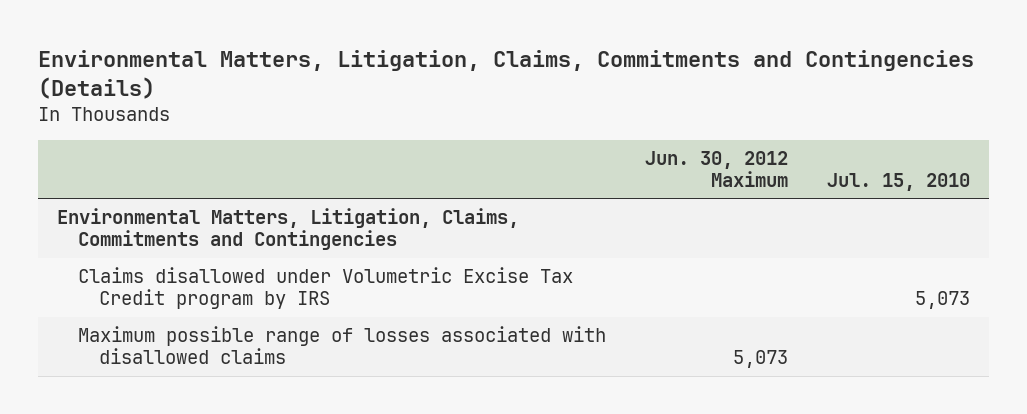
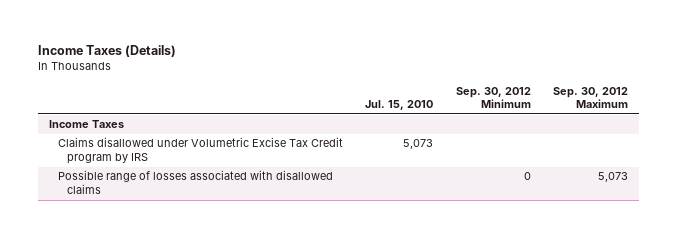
- Environmental Matters, Litigation, Claims, Commitments and Contingencies (Details)
+ Income Taxes (Details)
- | Jun. 30, 2012 Maximum | Jul. 15, 2010
+ | Jul. 15, 2010 | Sep. 30, 2012 Minimum | Sep. 30, 2012 Maximum
- Environmental Matters, Litigation, Claims, Commitments and Contingencies
+ Income Taxes
- Maximum possible range of losses associated with disallowed claims | 5,073 |
+ Possible range of losses associated with disallowed claims | | 0 | 5,073

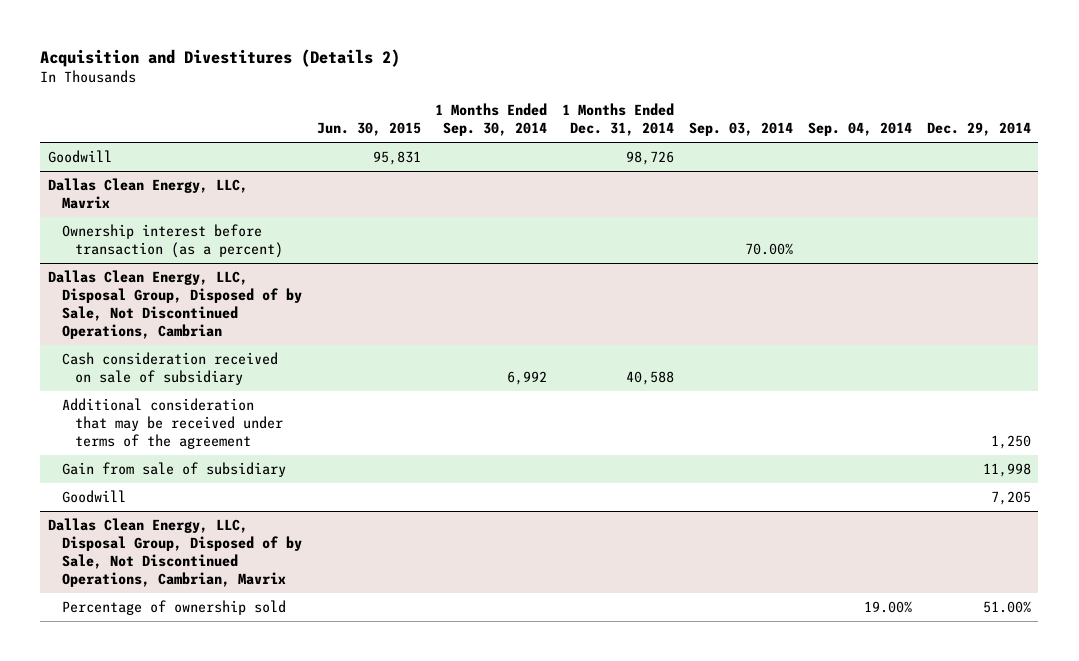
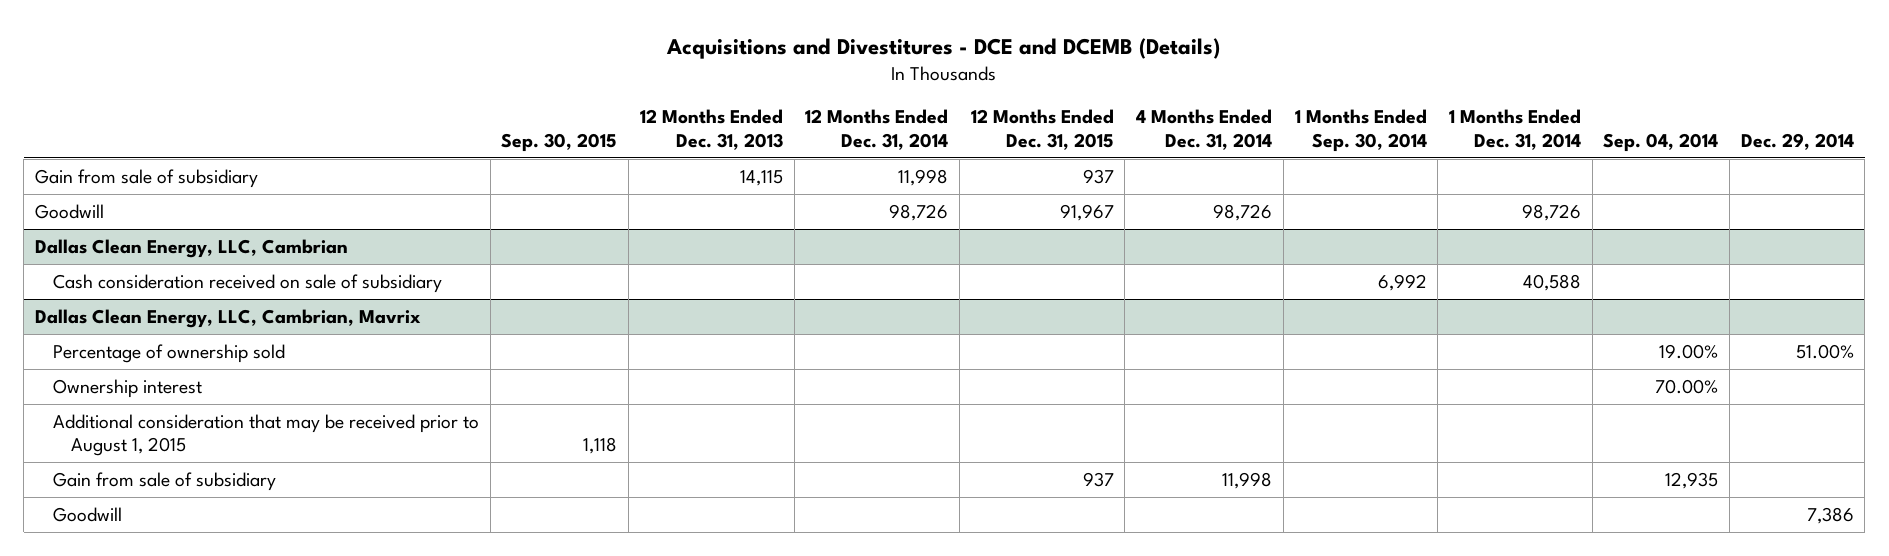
- Acquisition and Divestitures (Details 2)
+ Acquisitions and Divestitures - DCE and DCEMB (Details)
- | Jun. 30, 2015 | 1 Months Ended Sep. 30, 2014 | 1 Months Ended Dec. 31, 2014 | Sep. 03, 2014 | Sep. 04, 2014 | Dec. 29, 2014
+ | Sep. 30, 2015 | 12 Months Ended Dec. 31, 2013 | 12 Months Ended Dec. 31, 2014 | 12 Months Ended Dec. 31, 2015 | 4 Months Ended Dec. 31, 2014 | 1 Months Ended Sep. 30, 2014 | 1 Months Ended Dec. 31, 2014 | Sep. 04, 2014 | Dec. 29, 2014
+ Gain from sale of subsidiary | | 14,115 | 11,998 | 937 | | | | |
- Dallas Clean Energy, LLC, Mavrix
- Ownership interest before transaction (as a percent) | | | | 70.00% | |
- Dallas Clean Energy, LLC, Disposal Group, Disposed of by Sale, Not Discontinued Operations, Cambrian
+ Dallas Clean Energy, LLC, Cambrian
- Additional consideration that may be received under terms of the agreement | | | | | | 1,250
- Gain from sale of subsidiary | | | | | | 11,998
- Goodwill | | | | | | 7,205
- Dallas Clean Energy, LLC, Disposal Group, Disposed of by Sale, Not Discontinued Operations, Cambrian, Mavrix
+ Dallas Clean Energy, LLC, Cambrian, Mavrix
+ Ownership interest | | | | | | | | 70.00% |
+ Additional consideration that may be received prior to August 1, 2015 | 1,118 | | | | | | | |
+ Gain from sale of subsidiary | | | | 937 | 11,998 | | | 12,935 |
+ Goodwill | | | | | | | | | 7,386

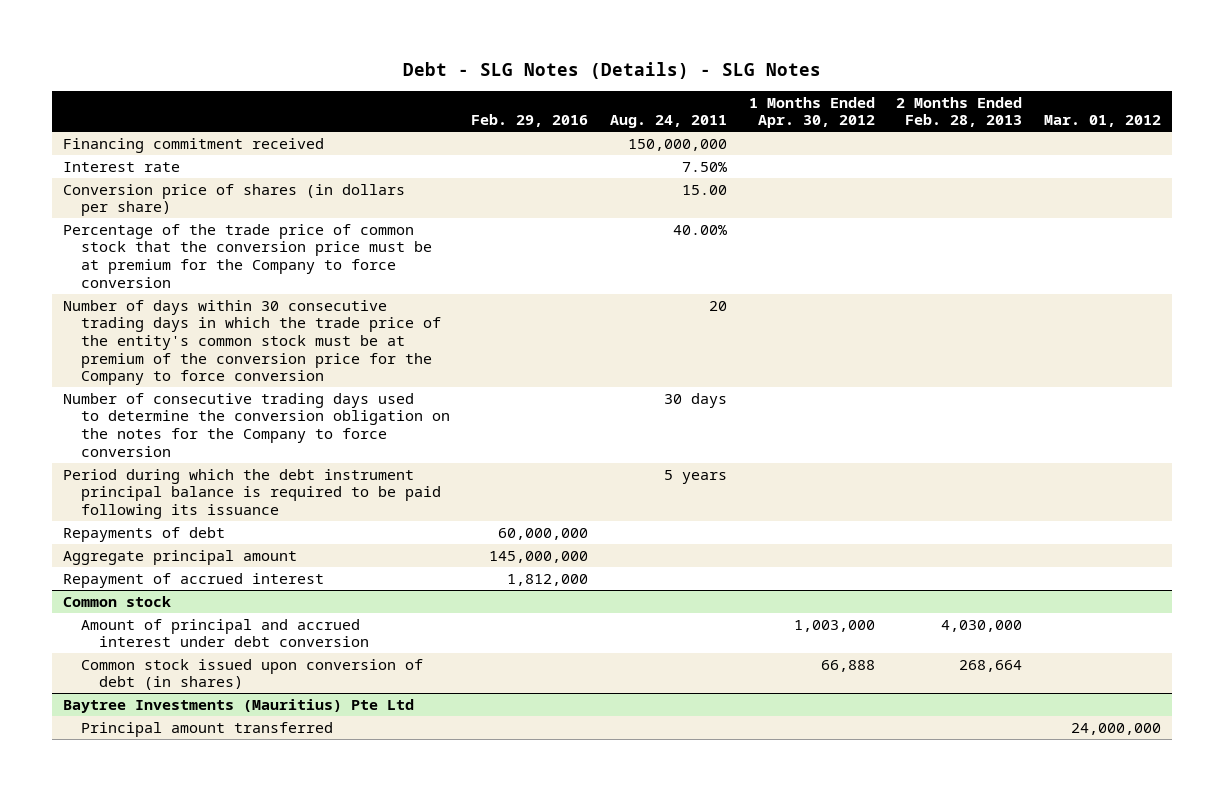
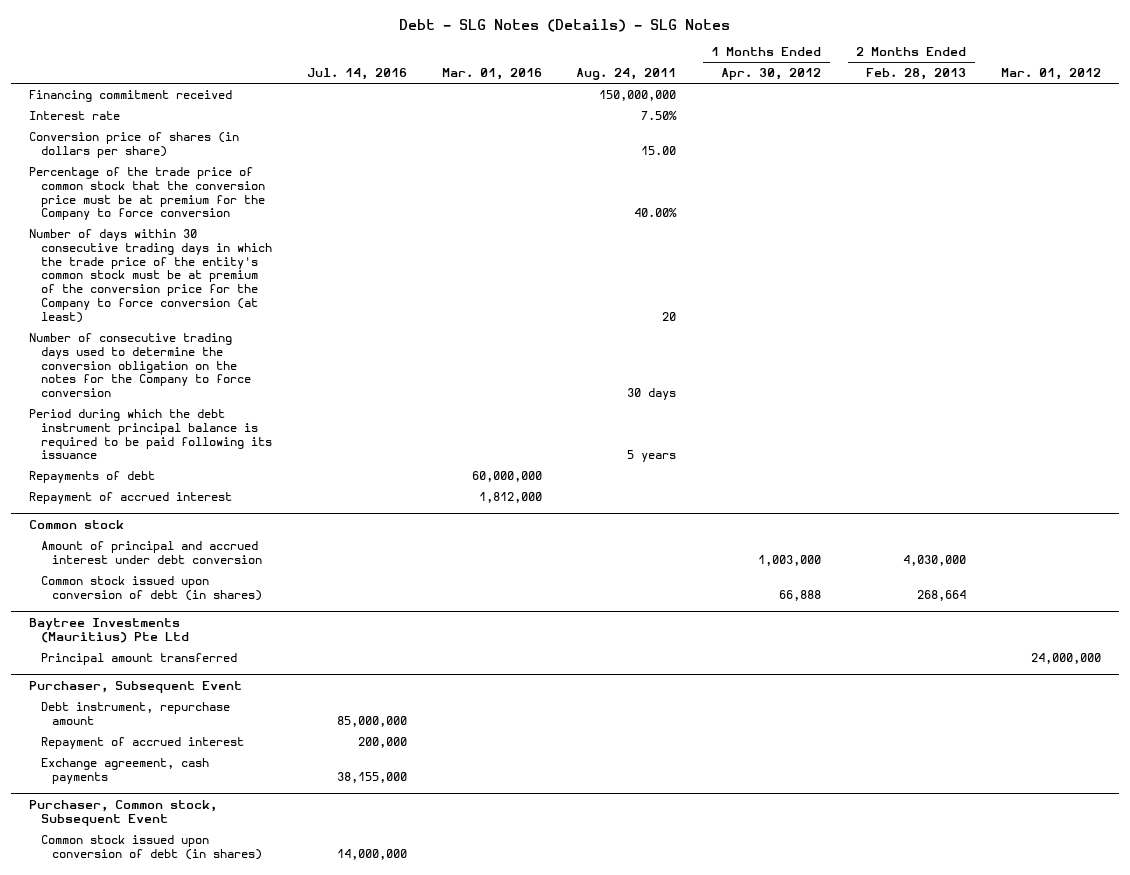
- | Feb. 29, 2016 | Aug. 24, 2011 | 1 Months Ended Apr. 30, 2012 | 2 Months Ended Feb. 28, 2013 | Mar. 01, 2012
+ | Jul. 14, 2016 | Mar. 01, 2016 | Aug. 24, 2011 | 1 Months Ended Apr. 30, 2012 | 2 Months Ended Feb. 28, 2013 | Mar. 01, 2012
- Number of days within 30 consecutive trading days in which the trade price of the entity's common stock must be at premium of the conversion price for the Company to force conversion | | 20 | | |
+ Number of days within 30 consecutive trading days in which the trade price of the entity's common stock must be at premium of the conversion price for the Company to force conversion (at least) | | | 20 | | |
- Aggregate principal amount | 145,000,000 | | | |
+ Purchaser, Subsequent Event
+ Debt instrument, repurchase amount | 85,000,000 | | | | |
+ Repayment of accrued interest | 200,000 | | | | |
+ Exchange agreement, cash payments | 38,155,000 | | | | |
+ Purchaser, Common stock, Subsequent Event
+ Common stock issued upon conversion of debt (in shares) | 14,000,000 | | | | |

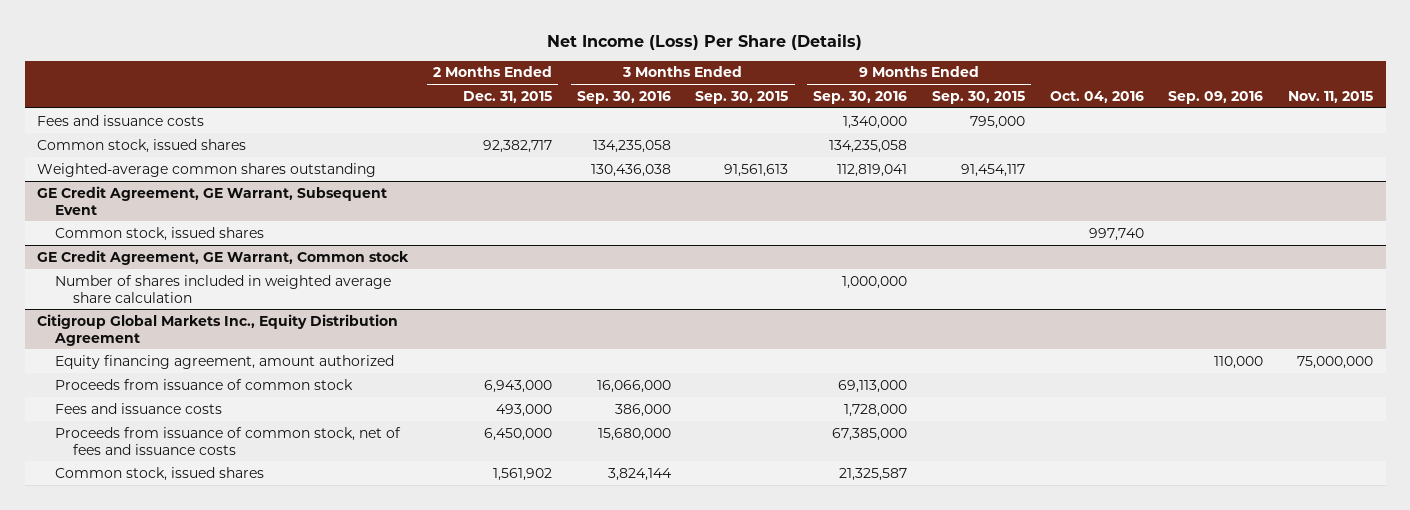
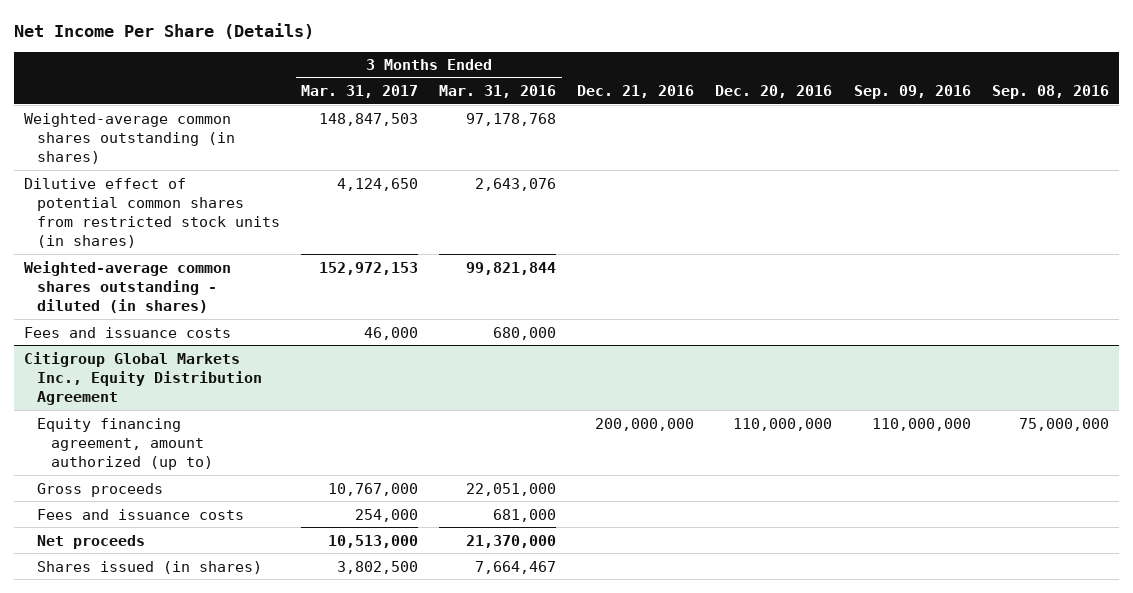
- Net Income (Loss) Per Share (Details)
+ Net Income Per Share (Details)
- | 2 Months Ended Dec. 31, 2015 | 3 Months Ended Sep. 30, 2016 | 3 Months Ended Sep. 30, 2015 | 9 Months Ended Sep. 30, 2016 | 9 Months Ended Sep. 30, 2015 | Oct. 04, 2016 | Sep. 09, 2016 | Nov. 11, 2015
+ | 3 Months Ended Mar. 31, 2017 | 3 Months Ended Mar. 31, 2016 | Dec. 21, 2016 | Dec. 20, 2016 | Sep. 09, 2016 | Sep. 08, 2016
+ Weighted-average common shares outstanding (in shares) | 148,847,503 | 97,178,768 | | | |
+ Dilutive effect of potential common shares from restricted stock units (in shares) | 4,124,650 | 2,643,076 | | | |
+ Weighted-average common shares outstanding - diluted (in shares) | 152,972,153 | 99,821,844 | | | |
- Common stock, issued shares | 92,382,717 | 134,235,058 | | 134,235,058 | | | |
- Weighted-average common shares outstanding | | 130,436,038 | 91,561,613 | 112,819,041 | 91,454,117 | | |
- GE Credit Agreement, GE Warrant, Subsequent Event
- Common stock, issued shares | | | | | | 997,740 | |
- GE Credit Agreement, GE Warrant, Common stock
- Number of shares included in weighted average share calculation | | | | 1,000,000 | | | |
@ Citigroup Global Markets Inc., Equity Distribution Agreement
- Equity financing agreement, amount authorized | | | | | | | 110,000 | 75,000,000
- Proceeds from issuance of common stock | 6,943,000 | 16,066,000 | | 69,113,000 | | | |
+ Equity financing agreement, amount authorized (up to) | | | 200,000,000 | 110,000,000 | 110,000,000 | 75,000,000
+ Gross proceeds | 10,767,000 | 22,051,000 | | | |
- Proceeds from issuance of common stock, net of fees and issuance costs | 6,450,000 | 15,680,000 | | 67,385,000 | | | |
- Common stock, issued shares | 1,561,902 | 3,824,144 | | 21,325,587 | | | |
+ Net proceeds | 10,513,000 | 21,370,000 | | | |
+ Shares issued (in shares) | 3,802,500 | 7,664,467 | | | |

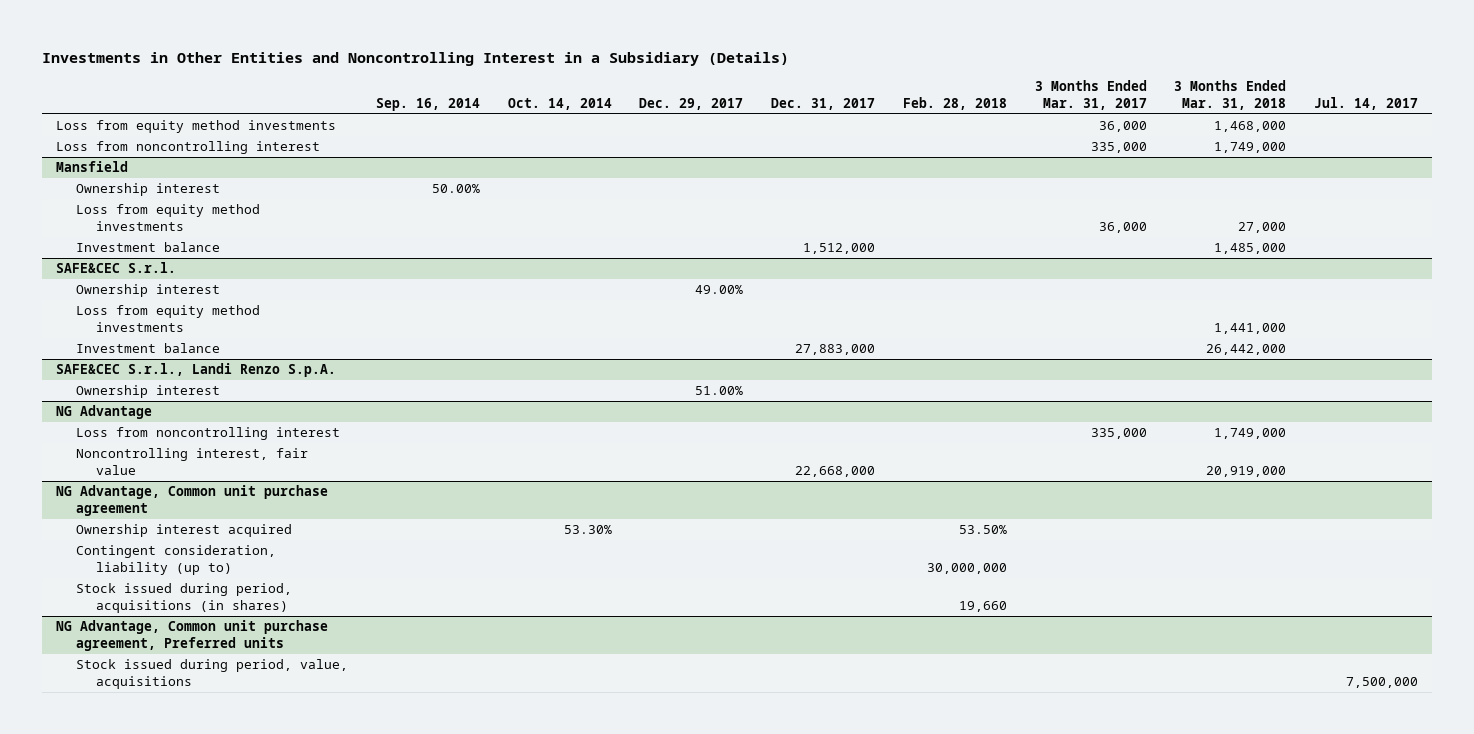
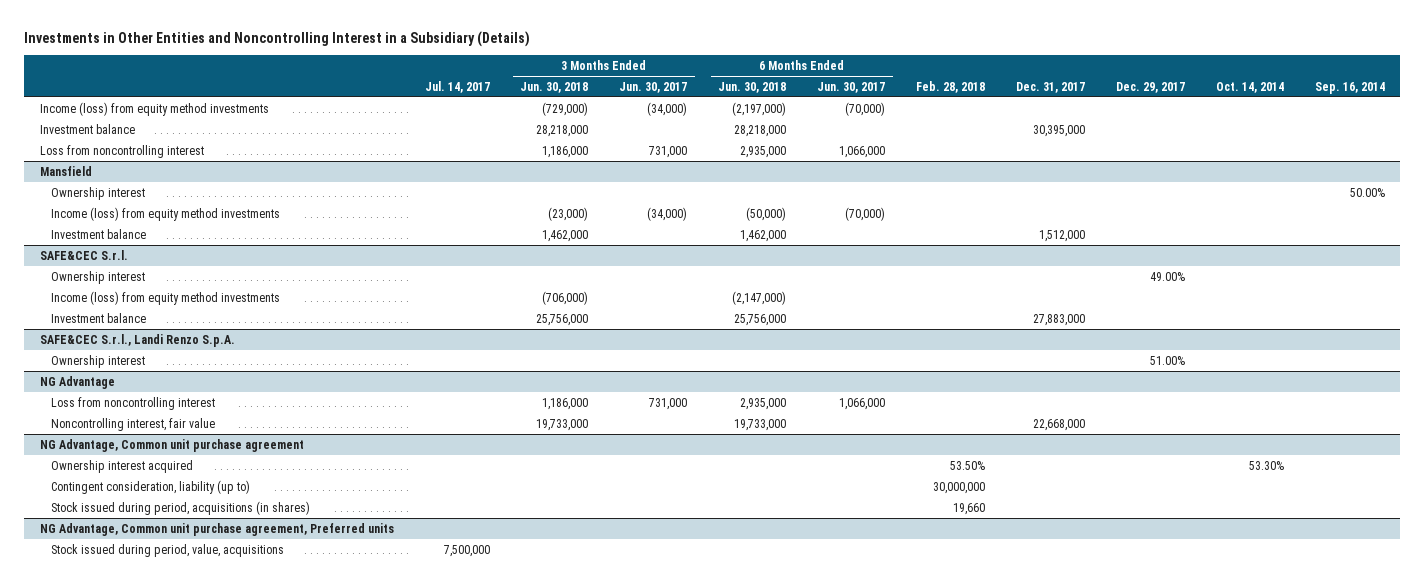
- | Sep. 16, 2014 | Oct. 14, 2014 | Dec. 29, 2017 | Dec. 31, 2017 | Feb. 28, 2018 | 3 Months Ended Mar. 31, 2017 | 3 Months Ended Mar. 31, 2018 | Jul. 14, 2017
+ | Jul. 14, 2017 | 3 Months Ended Jun. 30, 2018 | 3 Months Ended Jun. 30, 2017 | 6 Months Ended Jun. 30, 2018 | 6 Months Ended Jun. 30, 2017 | Feb. 28, 2018 | Dec. 31, 2017 | Dec. 29, 2017 | Oct. 14, 2014 | Sep. 16, 2014
- Loss from equity method investments | | | | | | 36,000 | 1,468,000 |
+ Income (loss) from equity method investments | | (729,000) | (34,000) | (2,197,000) | (70,000) | | | | |
+ Investment balance | | 28,218,000 | | 28,218,000 | | | 30,395,000 | | |
@ Mansfield
- Loss from equity method investments | | | | | | 36,000 | 27,000 |
+ Income (loss) from equity method investments | | (23,000) | (34,000) | (50,000) | (70,000) | | | | |
@ SAFE&CEC S.r.l.
- Loss from equity method investments | | | | | | | 1,441,000 |
+ Income (loss) from equity method investments | | (706,000) | | (2,147,000) | | | | | |

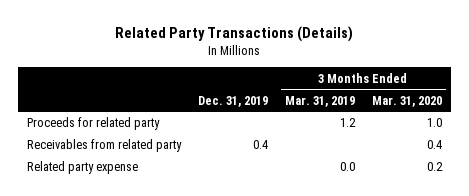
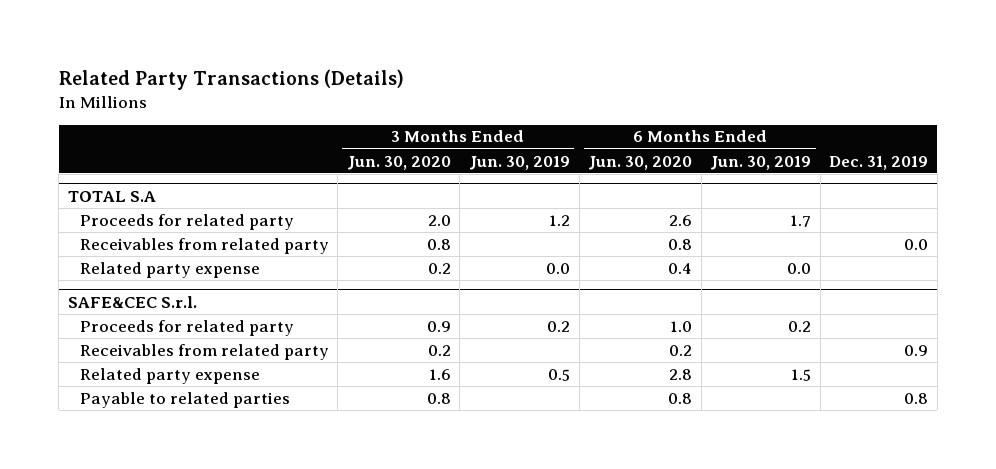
- | Dec. 31, 2019 | 3 Months Ended Mar. 31, 2019 | 3 Months Ended Mar. 31, 2020
+ | 3 Months Ended Jun. 30, 2020 | 3 Months Ended Jun. 30, 2019 | 6 Months Ended Jun. 30, 2020 | 6 Months Ended Jun. 30, 2019 | Dec. 31, 2019
- Proceeds for related party | | 1.2 | 1.0
- Receivables from related party | 0.4 | | 0.4
- Related party expense | | 0.0 | 0.2
+ TOTAL S.A
+ Proceeds for related party | 2.0 | 1.2 | 2.6 | 1.7 |
+ Receivables from related party | 0.8 | | 0.8 | | 0.0
+ Related party expense | 0.2 | 0.0 | 0.4 | 0.0 |
+ SAFE&CEC S.r.l.
+ Proceeds for related party | 0.9 | 0.2 | 1.0 | 0.2 |
+ Receivables from related party | 0.2 | | 0.2 | | 0.9
+ Related party expense | 1.6 | 0.5 | 2.8 | 1.5 |
+ Payable to related parties | 0.8 | | 0.8 | | 0.8

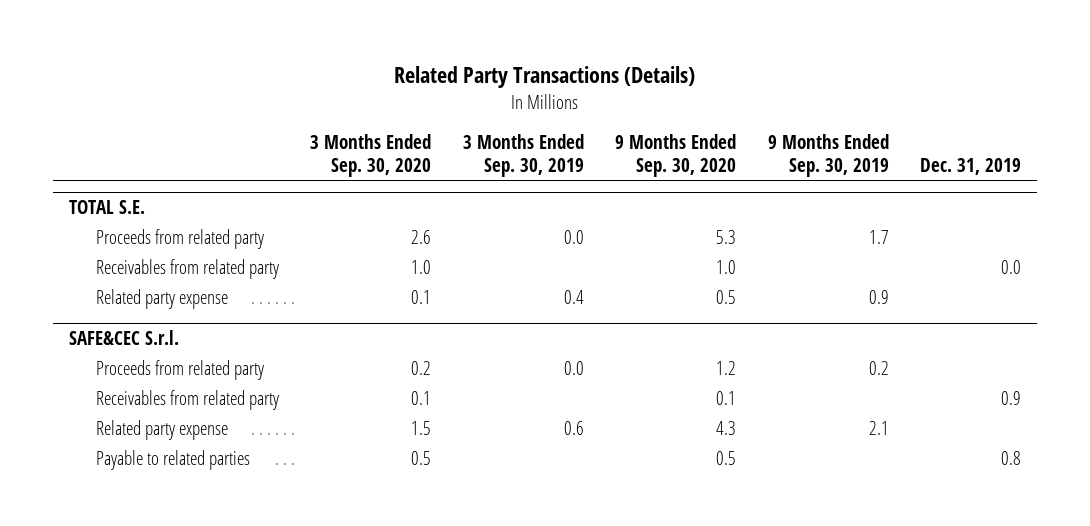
- | 3 Months Ended Jun. 30, 2020 | 3 Months Ended Jun. 30, 2019 | 6 Months Ended Jun. 30, 2020 | 6 Months Ended Jun. 30, 2019 | Dec. 31, 2019
+ | 3 Months Ended Sep. 30, 2020 | 3 Months Ended Sep. 30, 2019 | 9 Months Ended Sep. 30, 2020 | 9 Months Ended Sep. 30, 2019 | Dec. 31, 2019
- TOTAL S.A
- Proceeds for related party | 2.0 | 1.2 | 2.6 | 1.7 |
+ TOTAL S.E.
+ Proceeds from related party | 2.6 | 0.0 | 5.3 | 1.7 |
@ SAFE&CEC S.r.l.
- Proceeds for related party | 0.9 | 0.2 | 1.0 | 0.2 |
+ Proceeds from related party | 0.2 | 0.0 | 1.2 | 0.2 |

